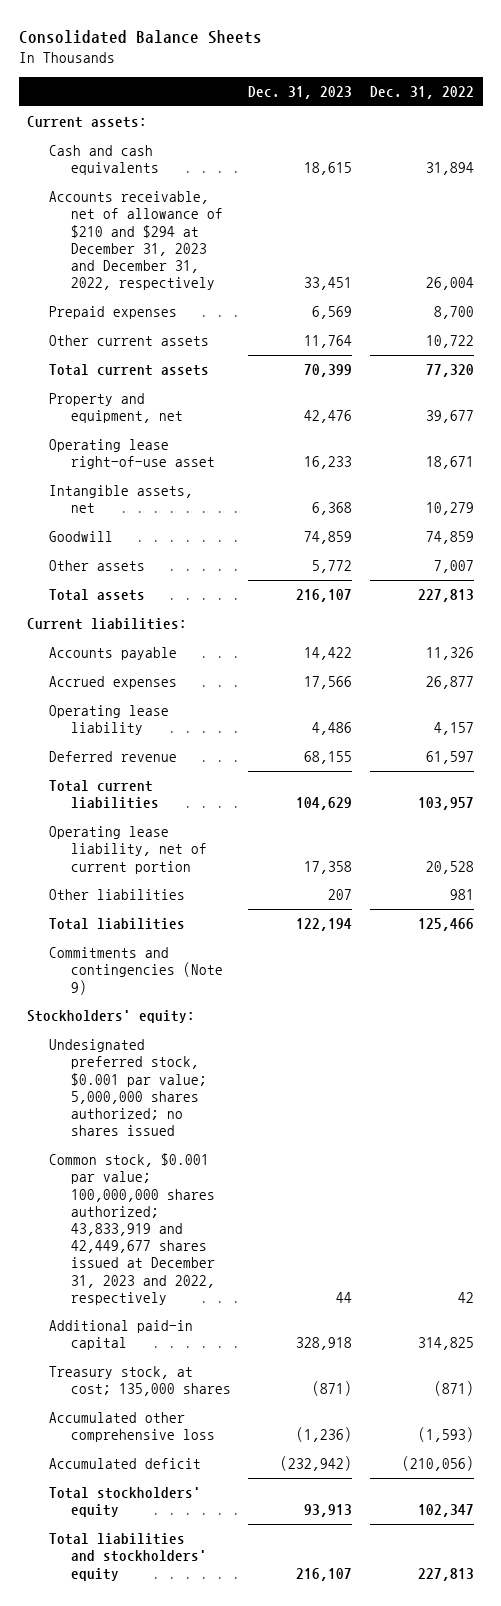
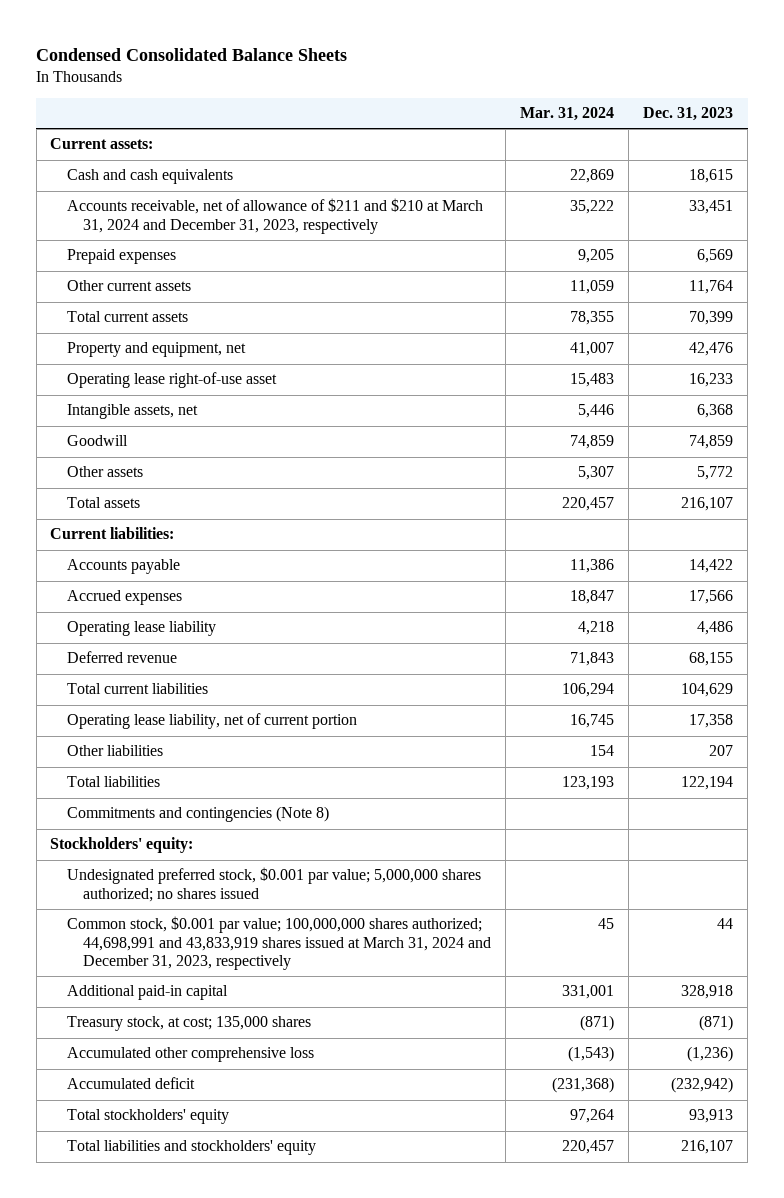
- Consolidated Balance Sheets
+ Condensed Consolidated Balance Sheets
- | Dec. 31, 2023 | Dec. 31, 2022
+ | Mar. 31, 2024 | Dec. 31, 2023
- Accounts receivable, net of allowance of $210 and $294 at December 31, 2023 and December 31, 2022, respectively | 33,451 | 26,004
+ Accounts receivable, net of allowance of $211 and $210 at March 31, 2024 and December 31, 2023, respectively | 35,222 | 33,451
- Commitments and contingencies (Note 9)
+ Commitments and contingencies (Note 8)
- Common stock, $0.001 par value; 100,000,000 shares authorized; 43,833,919 and 42,449,677 shares issued at December 31, 2023 and 2022, respectively | 44 | 42
+ Common stock, $0.001 par value; 100,000,000 shares authorized; 44,698,991 and 43,833,919 shares issued at March 31, 2024 and December 31, 2023, respectively | 45 | 44

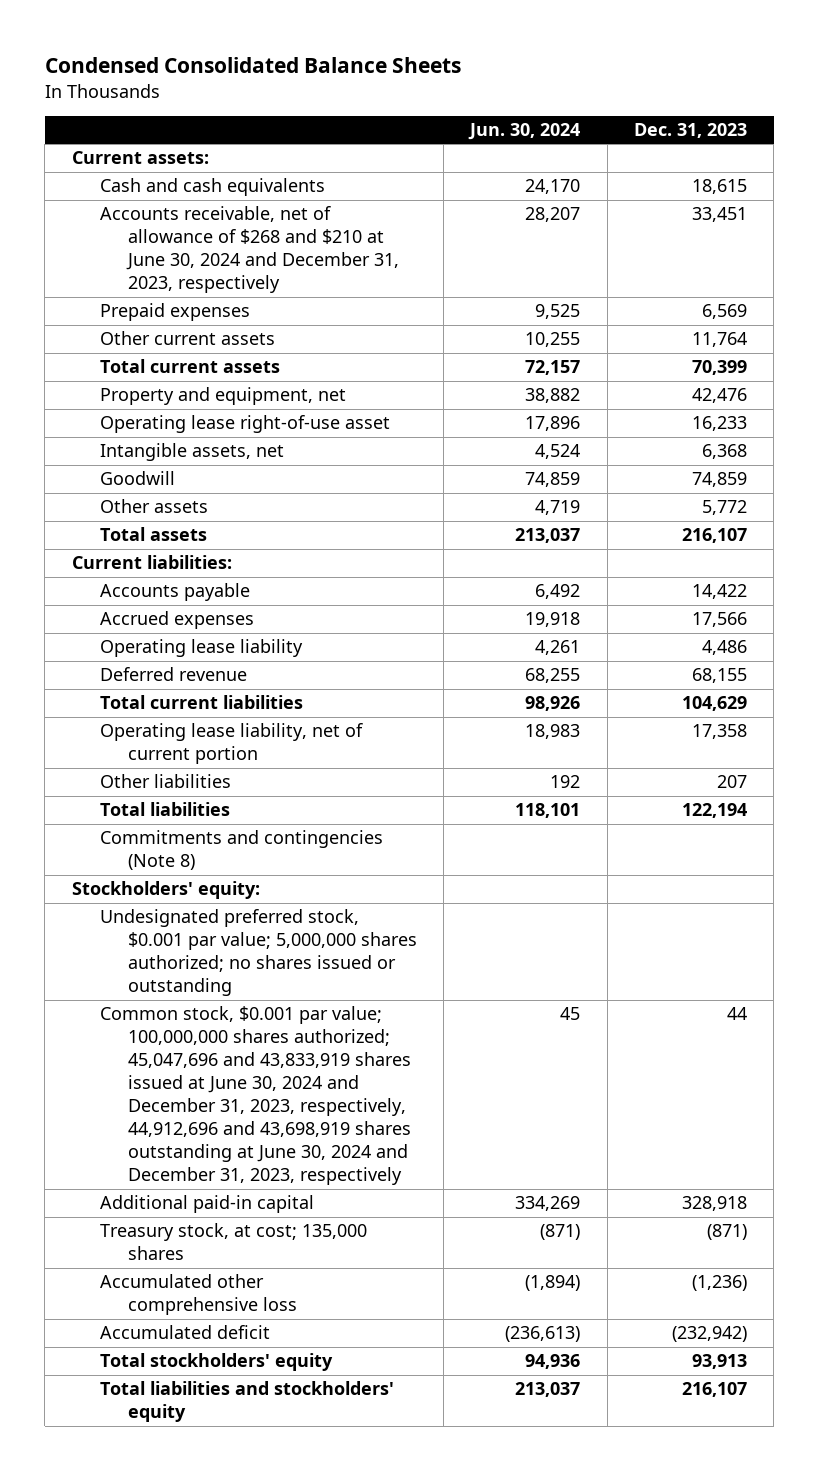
- | Mar. 31, 2024 | Dec. 31, 2023
+ | Jun. 30, 2024 | Dec. 31, 2023
- Accounts receivable, net of allowance of $211 and $210 at March 31, 2024 and December 31, 2023, respectively | 35,222 | 33,451
+ Accounts receivable, net of allowance of $268 and $210 at June 30, 2024 and December 31, 2023, respectively | 28,207 | 33,451
- Undesignated preferred stock, $0.001 par value; 5,000,000 shares authorized; no shares issued
- Common stock, $0.001 par value; 100,000,000 shares authorized; 44,698,991 and 43,833,919 shares issued at March 31, 2024 and December 31, 2023, respectively | 45 | 44
+ Undesignated preferred stock, $0.001 par value; 5,000,000 shares authorized; no shares issued or outstanding
+ Common stock, $0.001 par value; 100,000,000 shares authorized; 45,047,696 and 43,833,919 shares issued at June 30, 2024 and December 31, 2023, respectively, 44,912,696 and 43,698,919 shares outstanding at June 30, 2024 and December 31, 2023, respectively | 45 | 44

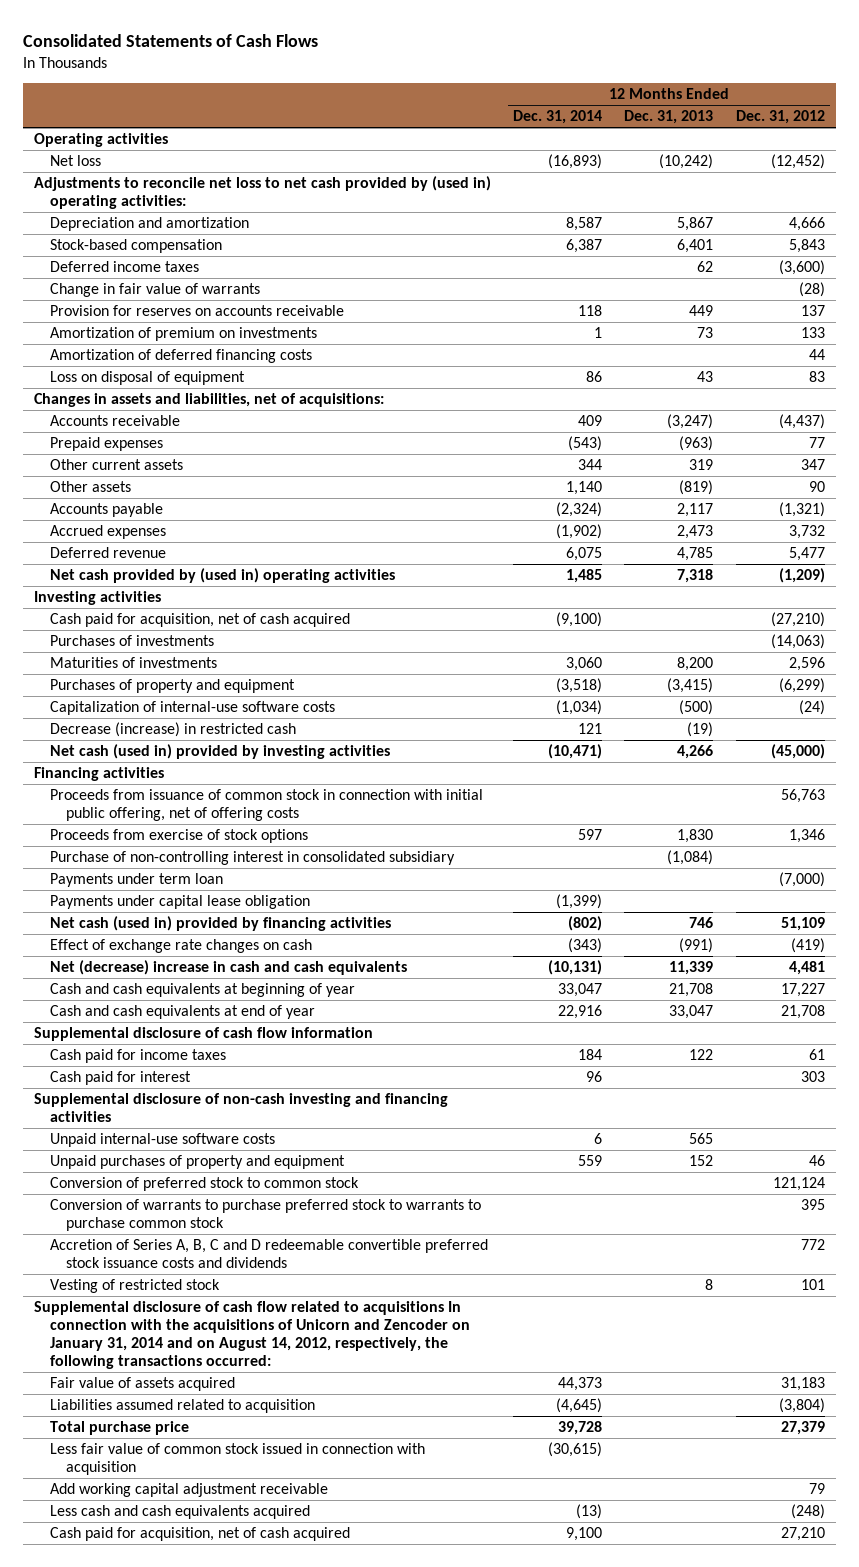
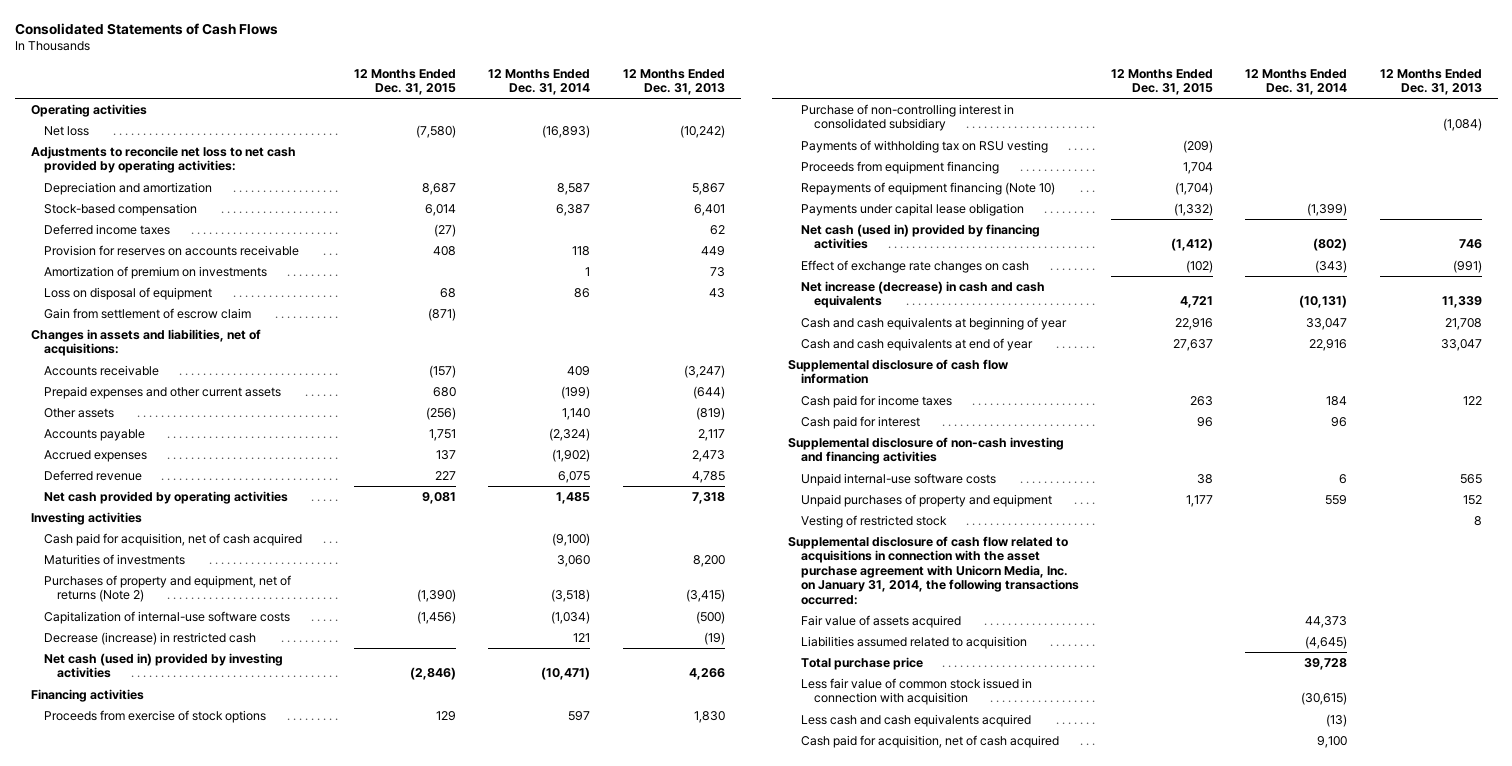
- | 12 Months Ended Dec. 31, 2014 | 12 Months Ended Dec. 31, 2013 | 12 Months Ended Dec. 31, 2012
+ | 12 Months Ended Dec. 31, 2015 | 12 Months Ended Dec. 31, 2014 | 12 Months Ended Dec. 31, 2013
- Adjustments to reconcile net loss to net cash provided by (used in) operating activities:
+ Adjustments to reconcile net loss to net cash provided by operating activities:
- Change in fair value of warrants | | | (28)
- Amortization of deferred financing costs | | | 44
+ Gain from settlement of escrow claim | (871) | |
- Prepaid expenses | (543) | (963) | 77
- Other current assets | 344 | 319 | 347
+ Prepaid expenses and other current assets | 680 | (199) | (644)
- Net cash provided by (used in) operating activities | 1,485 | 7,318 | (1,209)
+ Net cash provided by operating activities | 9,081 | 1,485 | 7,318
- Purchases of investments | | | (14,063)
- Purchases of property and equipment | (3,518) | (3,415) | (6,299)
+ Purchases of property and equipment, net of returns (Note 2) | (1,390) | (3,518) | (3,415)
- Proceeds from issuance of common stock in connection with initial public offering, net of offering costs | | | 56,763
- Payments under term loan | | | (7,000)
+ Payments of withholding tax on RSU vesting | (209) | |
+ Proceeds from equipment financing | 1,704 | |
+ Repayments of equipment financing (Note 10) | (1,704) | |
- Net (decrease) increase in cash and cash equivalents | (10,131) | 11,339 | 4,481
+ Net increase (decrease) in cash and cash equivalents | 4,721 | (10,131) | 11,339
- Conversion of preferred stock to common stock | | | 121,124
- Conversion of warrants to purchase preferred stock to warrants to purchase common stock | | | 395
- Accretion of Series A, B, C and D redeemable convertible preferred stock issuance costs and dividends | | | 772
- Supplemental disclosure of cash flow related to acquisitions In connection with the acquisitions of Unicorn and Zencoder on January 31, 2014 and on August 14, 2012, respectively, the following transactions occurred:
+ Supplemental disclosure of cash flow related to acquisitions in connection with the asset purchase agreement with Unicorn Media, Inc. on January 31, 2014, the following transactions occurred:
- Add working capital adjustment receivable | | | 79

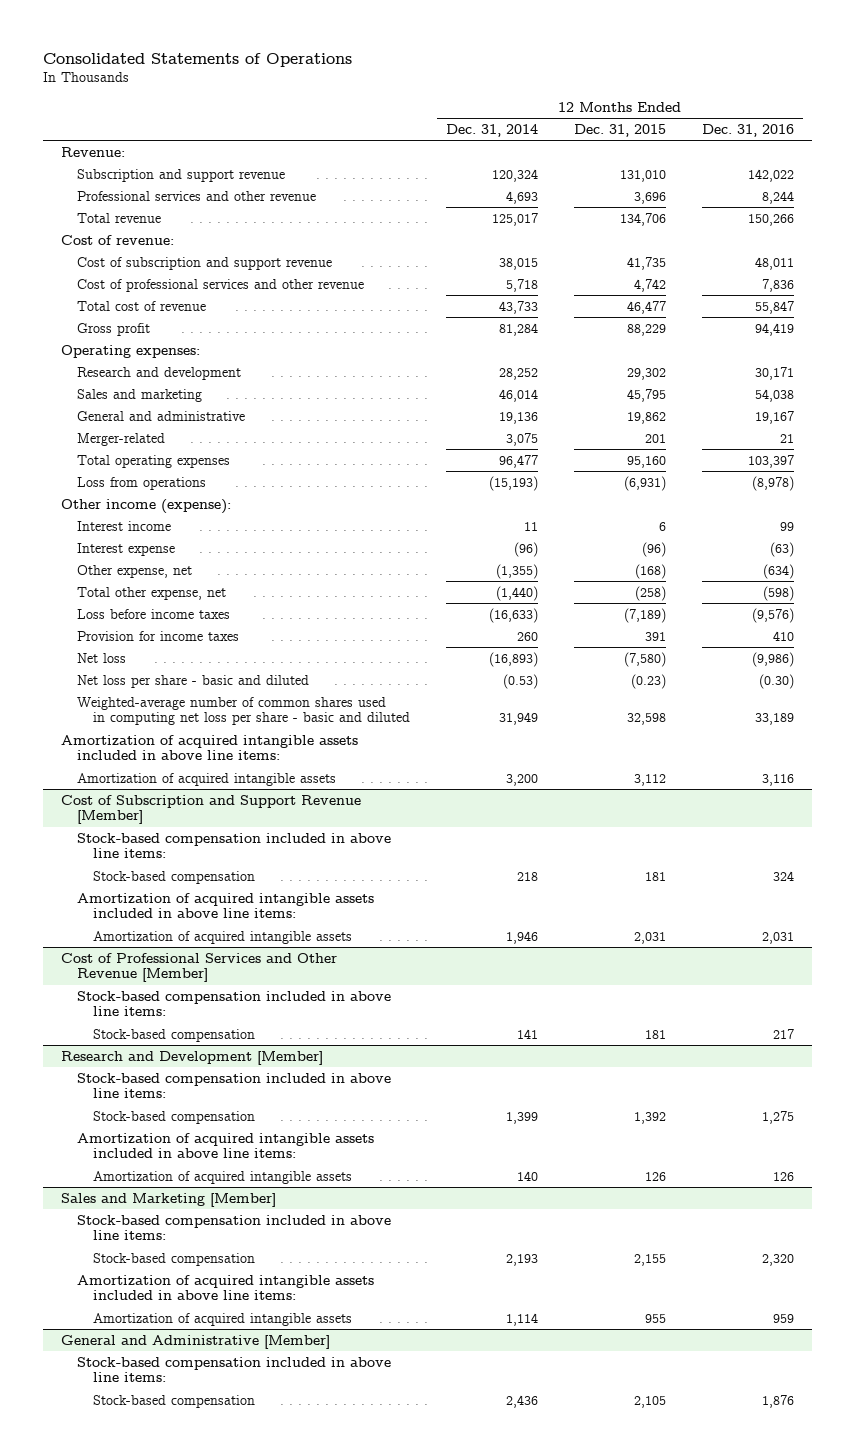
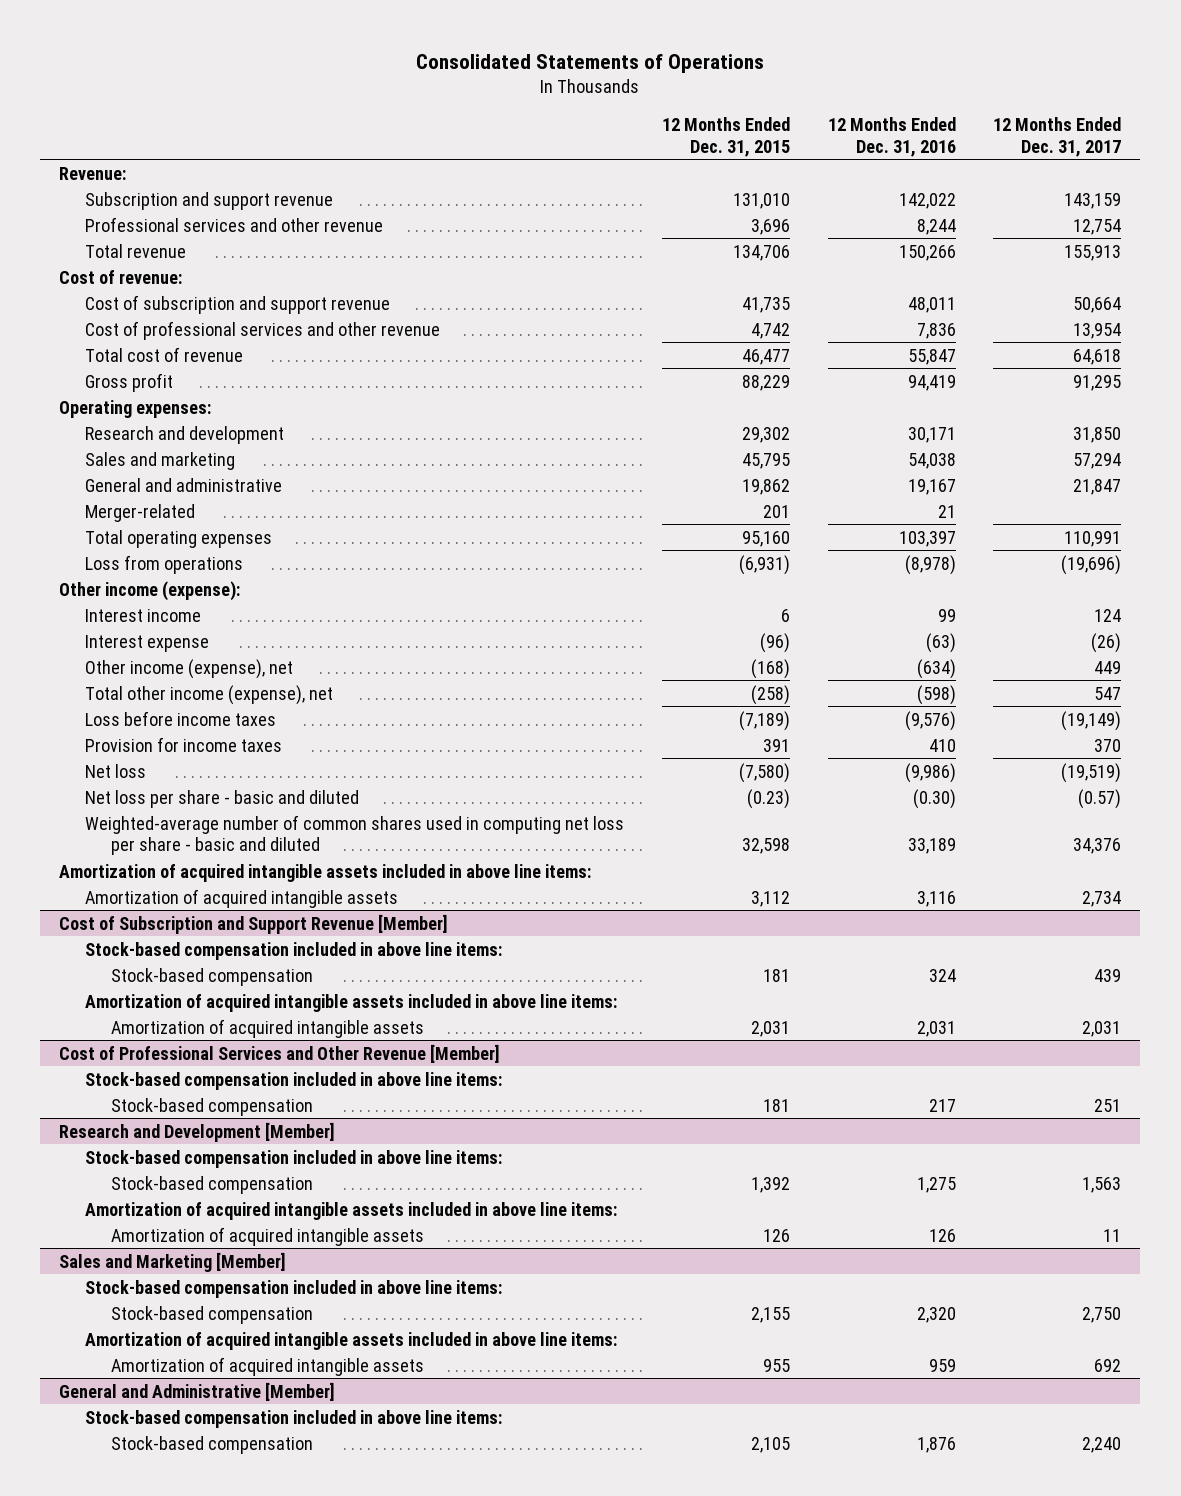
- | 12 Months Ended Dec. 31, 2014 | 12 Months Ended Dec. 31, 2015 | 12 Months Ended Dec. 31, 2016
+ | 12 Months Ended Dec. 31, 2015 | 12 Months Ended Dec. 31, 2016 | 12 Months Ended Dec. 31, 2017
- Other expense, net | (1,355) | (168) | (634)
- Total other expense, net | (1,440) | (258) | (598)
+ Other income (expense), net | (168) | (634) | 449
+ Total other income (expense), net | (258) | (598) | 547

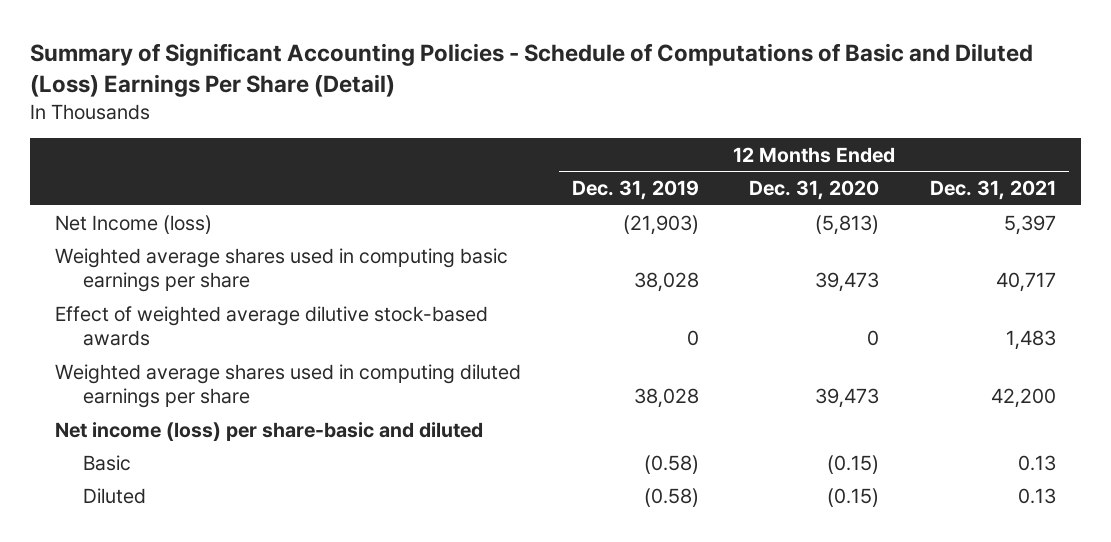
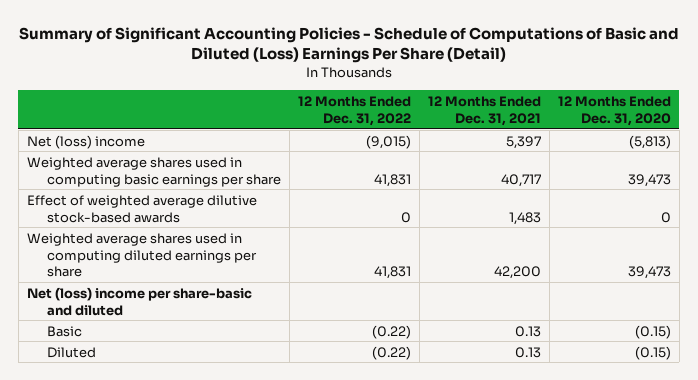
- | 12 Months Ended Dec. 31, 2019 | 12 Months Ended Dec. 31, 2020 | 12 Months Ended Dec. 31, 2021
+ | 12 Months Ended Dec. 31, 2022 | 12 Months Ended Dec. 31, 2021 | 12 Months Ended Dec. 31, 2020
- Net Income (loss) | (21,903) | (5,813) | 5,397
+ Net (loss) income | (9,015) | 5,397 | (5,813)
- Net income (loss) per share-basic and diluted
+ Net (loss) income per share-basic and diluted

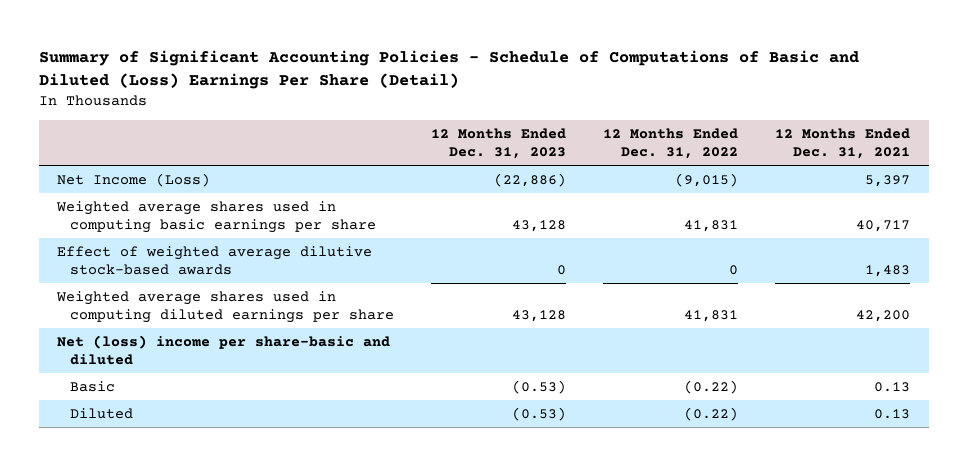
- | 12 Months Ended Dec. 31, 2022 | 12 Months Ended Dec. 31, 2021 | 12 Months Ended Dec. 31, 2020
+ | 12 Months Ended Dec. 31, 2023 | 12 Months Ended Dec. 31, 2022 | 12 Months Ended Dec. 31, 2021
- Net (loss) income | (9,015) | 5,397 | (5,813)
+ Net Income (Loss) | (22,886) | (9,015) | 5,397

